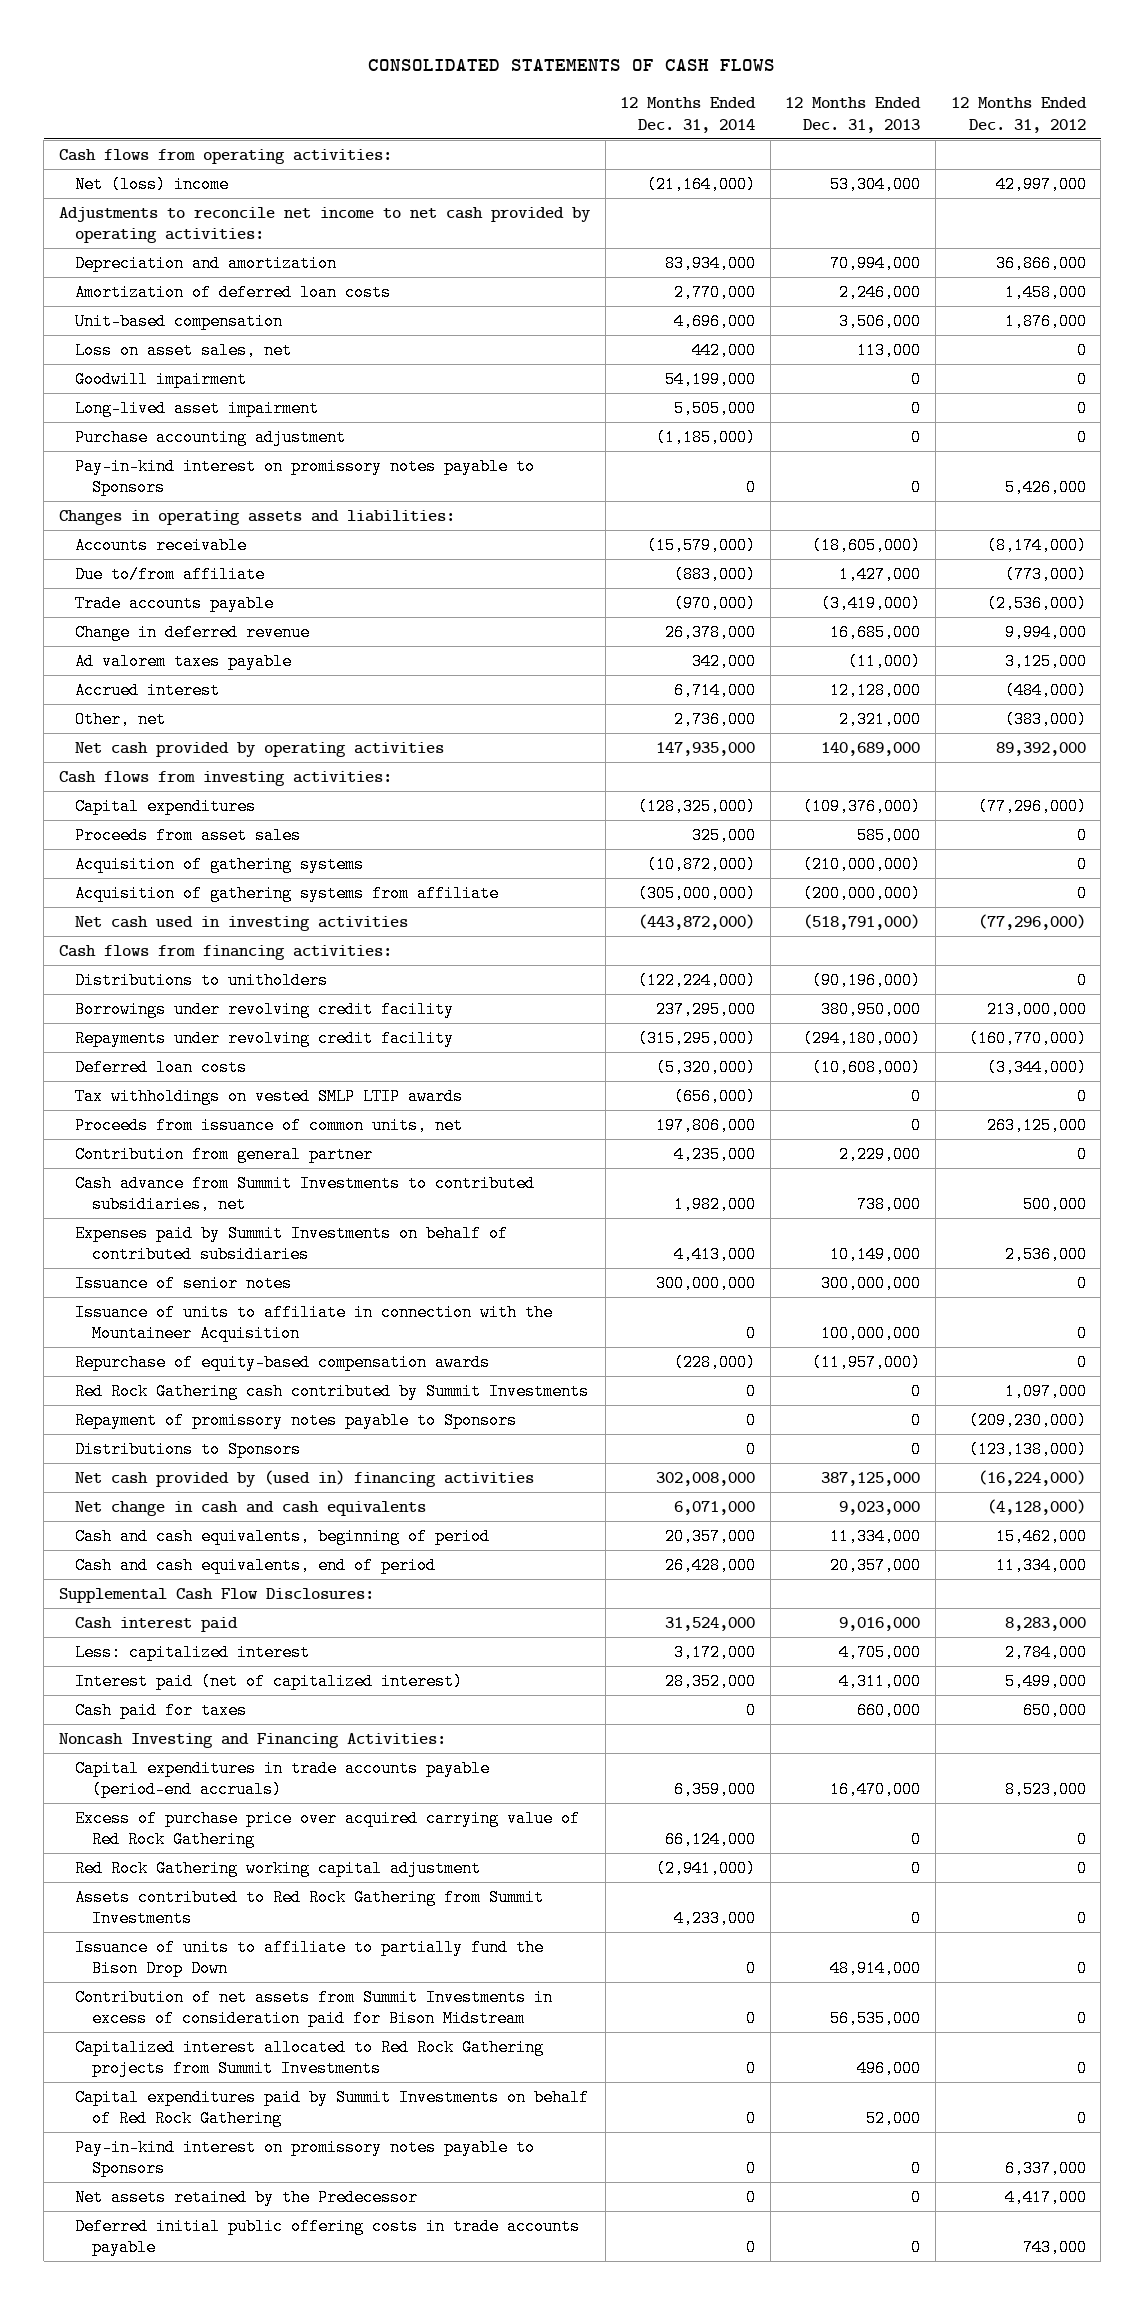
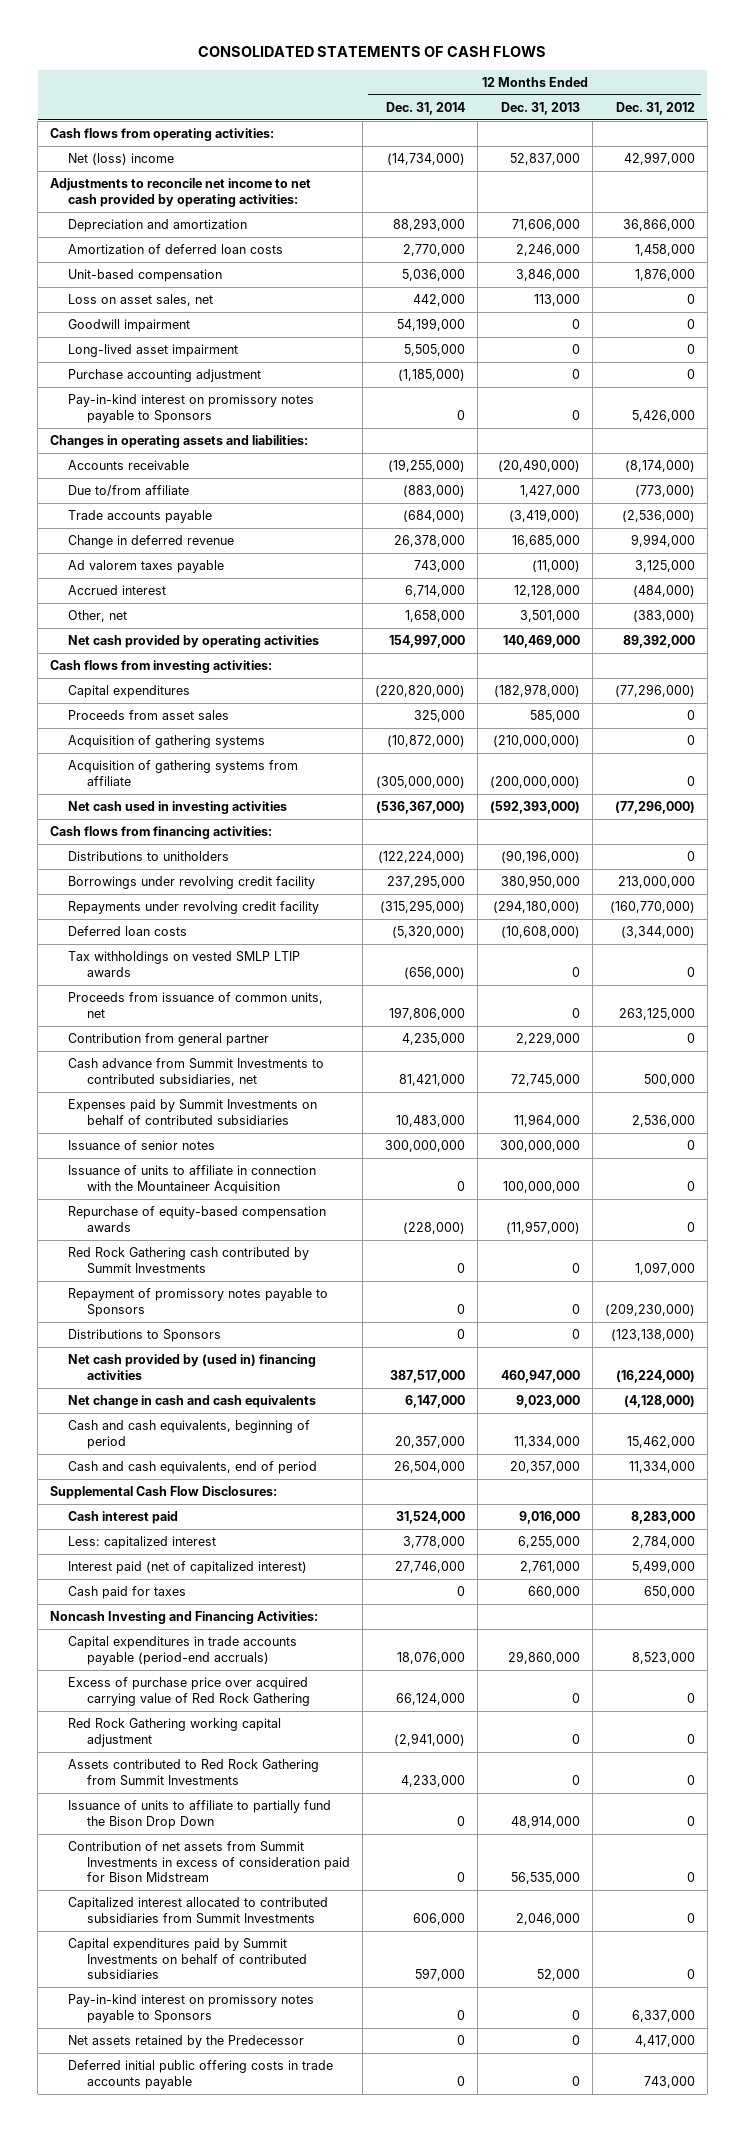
- Net (loss) income | (21,164,000) | 53,304,000 | 42,997,000
+ Net (loss) income | (14,734,000) | 52,837,000 | 42,997,000
- Depreciation and amortization | 83,934,000 | 70,994,000 | 36,866,000
+ Depreciation and amortization | 88,293,000 | 71,606,000 | 36,866,000
- Unit-based compensation | 4,696,000 | 3,506,000 | 1,876,000
+ Unit-based compensation | 5,036,000 | 3,846,000 | 1,876,000
- Accounts receivable | (15,579,000) | (18,605,000) | (8,174,000)
+ Accounts receivable | (19,255,000) | (20,490,000) | (8,174,000)
- Trade accounts payable | (970,000) | (3,419,000) | (2,536,000)
+ Trade accounts payable | (684,000) | (3,419,000) | (2,536,000)
- Ad valorem taxes payable | 342,000 | (11,000) | 3,125,000
+ Ad valorem taxes payable | 743,000 | (11,000) | 3,125,000
- Other, net | 2,736,000 | 2,321,000 | (383,000)
- Net cash provided by operating activities | 147,935,000 | 140,689,000 | 89,392,000
+ Other, net | 1,658,000 | 3,501,000 | (383,000)
+ Net cash provided by operating activities | 154,997,000 | 140,469,000 | 89,392,000
- Capital expenditures | (128,325,000) | (109,376,000) | (77,296,000)
+ Capital expenditures | (220,820,000) | (182,978,000) | (77,296,000)
- Net cash used in investing activities | (443,872,000) | (518,791,000) | (77,296,000)
+ Net cash used in investing activities | (536,367,000) | (592,393,000) | (77,296,000)
- Cash advance from Summit Investments to contributed subsidiaries, net | 1,982,000 | 738,000 | 500,000
- Expenses paid by Summit Investments on behalf of contributed subsidiaries | 4,413,000 | 10,149,000 | 2,536,000
+ Cash advance from Summit Investments to contributed subsidiaries, net | 81,421,000 | 72,745,000 | 500,000
+ Expenses paid by Summit Investments on behalf of contributed subsidiaries | 10,483,000 | 11,964,000 | 2,536,000
- Net cash provided by (used in) financing activities | 302,008,000 | 387,125,000 | (16,224,000)
- Net change in cash and cash equivalents | 6,071,000 | 9,023,000 | (4,128,000)
+ Net cash provided by (used in) financing activities | 387,517,000 | 460,947,000 | (16,224,000)
+ Net change in cash and cash equivalents | 6,147,000 | 9,023,000 | (4,128,000)
- Cash and cash equivalents, end of period | 26,428,000 | 20,357,000 | 11,334,000
+ Cash and cash equivalents, end of period | 26,504,000 | 20,357,000 | 11,334,000
- Less: capitalized interest | 3,172,000 | 4,705,000 | 2,784,000
- Interest paid (net of capitalized interest) | 28,352,000 | 4,311,000 | 5,499,000
+ Less: capitalized interest | 3,778,000 | 6,255,000 | 2,784,000
+ Interest paid (net of capitalized interest) | 27,746,000 | 2,761,000 | 5,499,000
- Capital expenditures in trade accounts payable (period-end accruals) | 6,359,000 | 16,470,000 | 8,523,000
+ Capital expenditures in trade accounts payable (period-end accruals) | 18,076,000 | 29,860,000 | 8,523,000
- Capitalized interest allocated to Red Rock Gathering projects from Summit Investments | 0 | 496,000 | 0
- Capital expenditures paid by Summit Investments on behalf of Red Rock Gathering | 0 | 52,000 | 0
+ Capitalized interest allocated to contributed subsidiaries from Summit Investments | 606,000 | 2,046,000 | 0
+ Capital expenditures paid by Summit Investments on behalf of contributed subsidiaries | 597,000 | 52,000 | 0

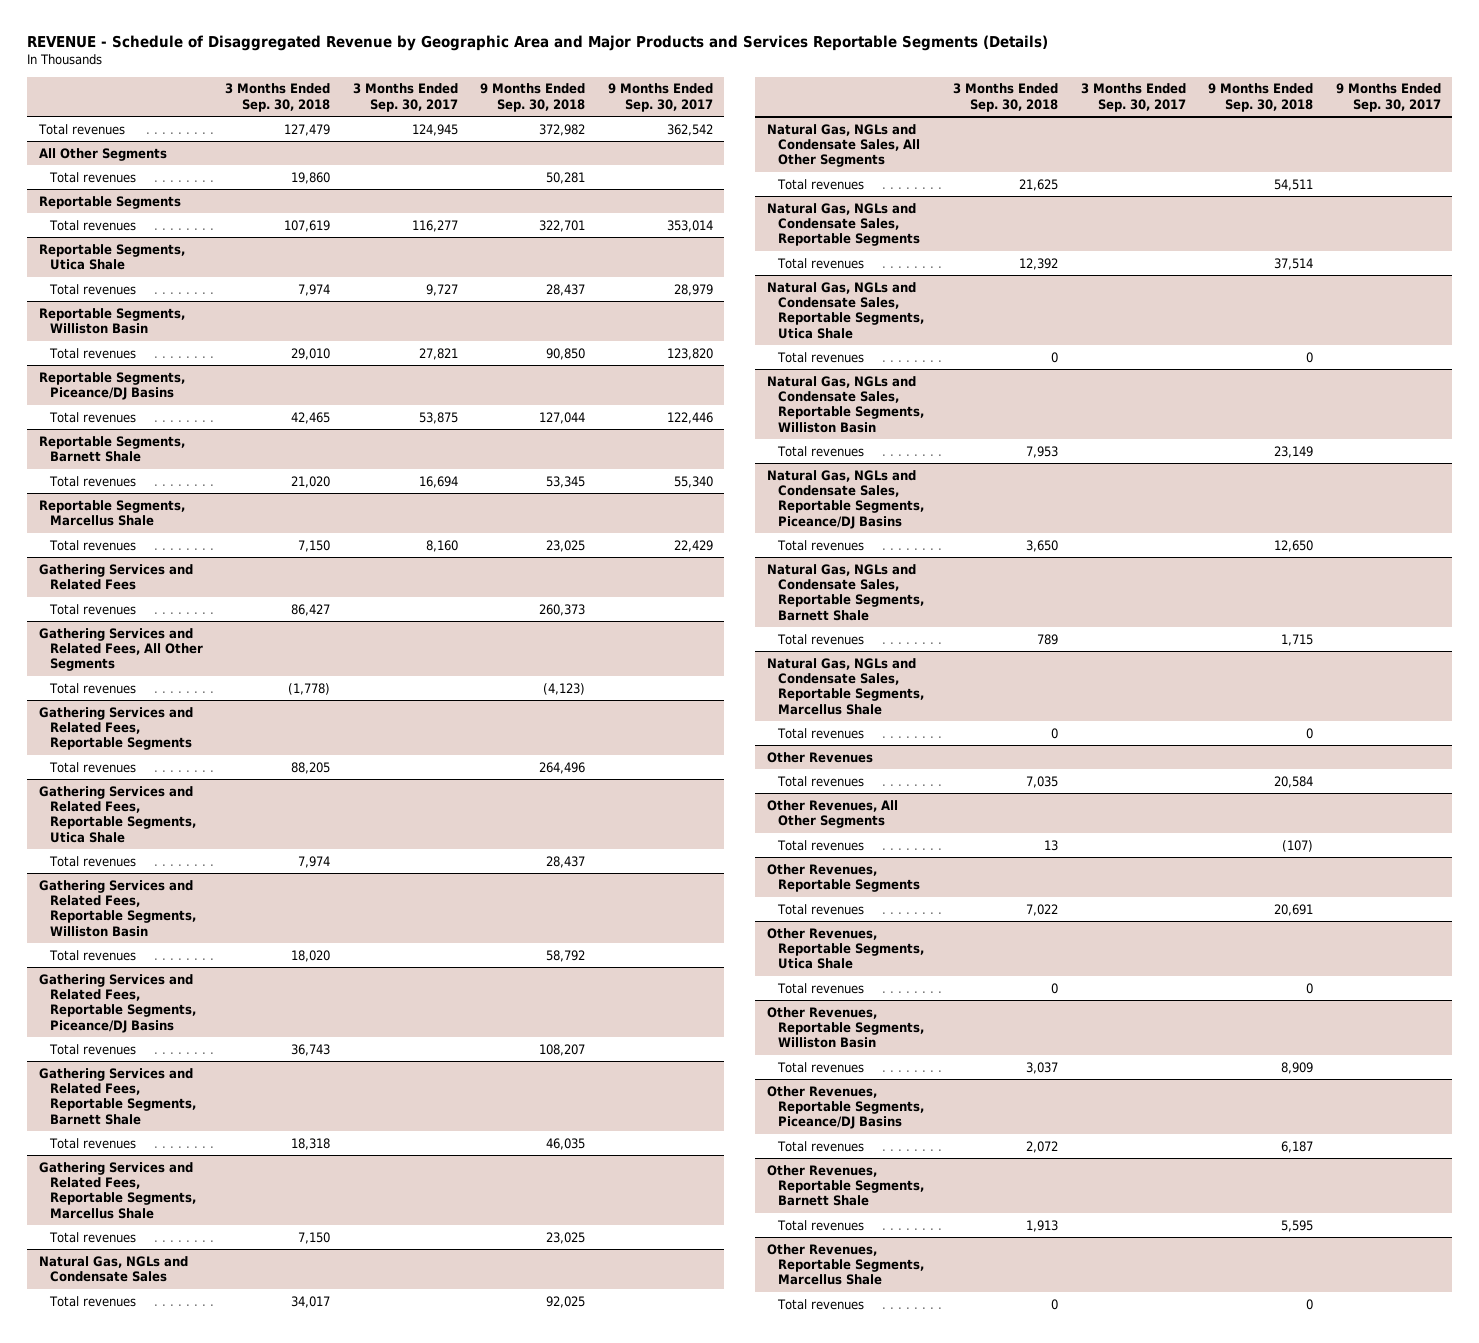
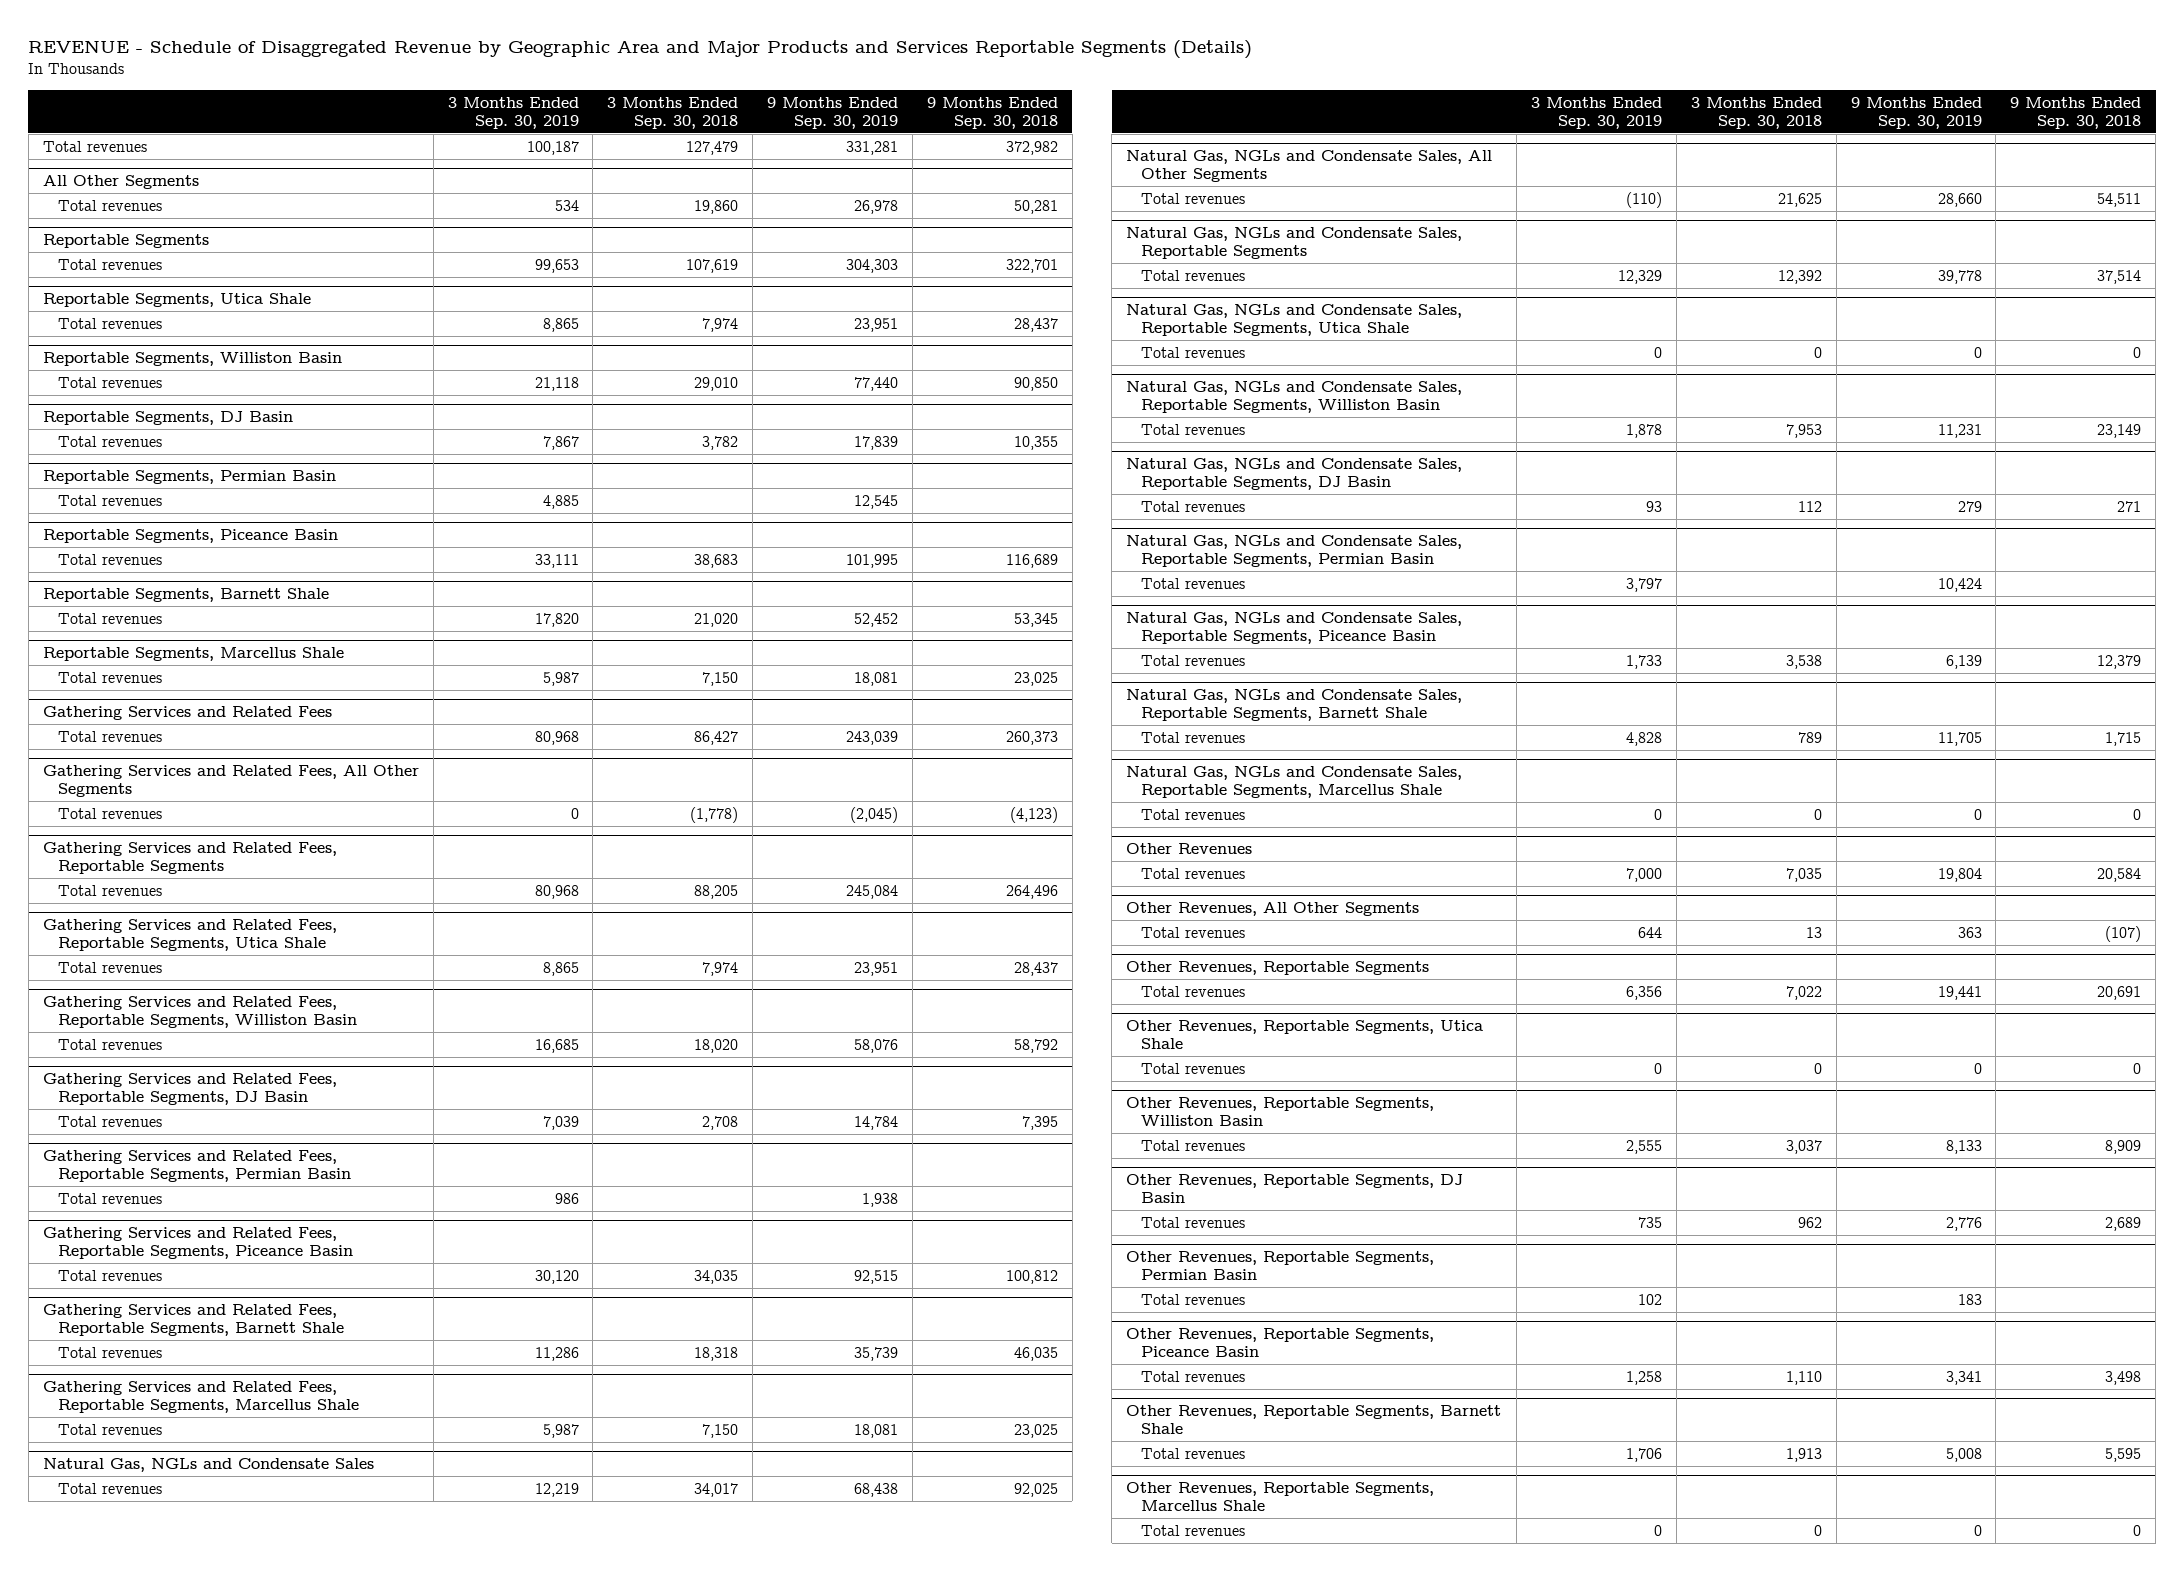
- | 3 Months Ended Sep. 30, 2018 | 3 Months Ended Sep. 30, 2017 | 9 Months Ended Sep. 30, 2018 | 9 Months Ended Sep. 30, 2017
+ | 3 Months Ended Sep. 30, 2019 | 3 Months Ended Sep. 30, 2018 | 9 Months Ended Sep. 30, 2019 | 9 Months Ended Sep. 30, 2018
- Reportable Segments, Piceance/DJ Basins
- Total revenues | 42,465 | 53,875 | 127,044 | 122,446
+ Reportable Segments, DJ Basin
+ Total revenues | 7,867 | 3,782 | 17,839 | 10,355
+ Reportable Segments, Permian Basin
+ Total revenues | 4,885 | | 12,545 |
+ Reportable Segments, Piceance Basin
+ Total revenues | 33,111 | 38,683 | 101,995 | 116,689
- Gathering Services and Related Fees, Reportable Segments, Piceance/DJ Basins
- Total revenues | 36,743 | | 108,207 |
+ Gathering Services and Related Fees, Reportable Segments, DJ Basin
+ Total revenues | 7,039 | 2,708 | 14,784 | 7,395
+ Gathering Services and Related Fees, Reportable Segments, Permian Basin
+ Total revenues | 986 | | 1,938 |
+ Gathering Services and Related Fees, Reportable Segments, Piceance Basin
+ Total revenues | 30,120 | 34,035 | 92,515 | 100,812
- Natural Gas, NGLs and Condensate Sales, Reportable Segments, Piceance/DJ Basins
- Total revenues | 3,650 | | 12,650 |
+ Natural Gas, NGLs and Condensate Sales, Reportable Segments, DJ Basin
+ Total revenues | 93 | 112 | 279 | 271
+ Natural Gas, NGLs and Condensate Sales, Reportable Segments, Permian Basin
+ Total revenues | 3,797 | | 10,424 |
+ Natural Gas, NGLs and Condensate Sales, Reportable Segments, Piceance Basin
+ Total revenues | 1,733 | 3,538 | 6,139 | 12,379
- Other Revenues, Reportable Segments, Piceance/DJ Basins
- Total revenues | 2,072 | | 6,187 |
+ Other Revenues, Reportable Segments, DJ Basin
+ Total revenues | 735 | 962 | 2,776 | 2,689
+ Other Revenues, Reportable Segments, Permian Basin
+ Total revenues | 102 | | 183 |
+ Other Revenues, Reportable Segments, Piceance Basin
+ Total revenues | 1,258 | 1,110 | 3,341 | 3,498

